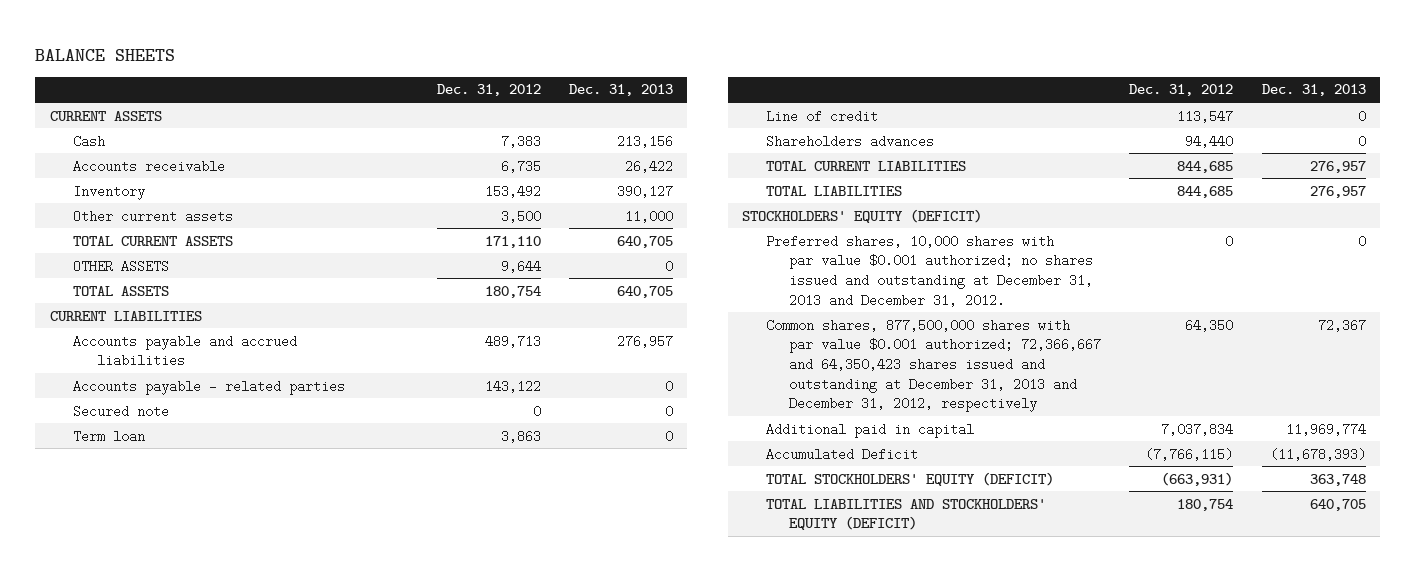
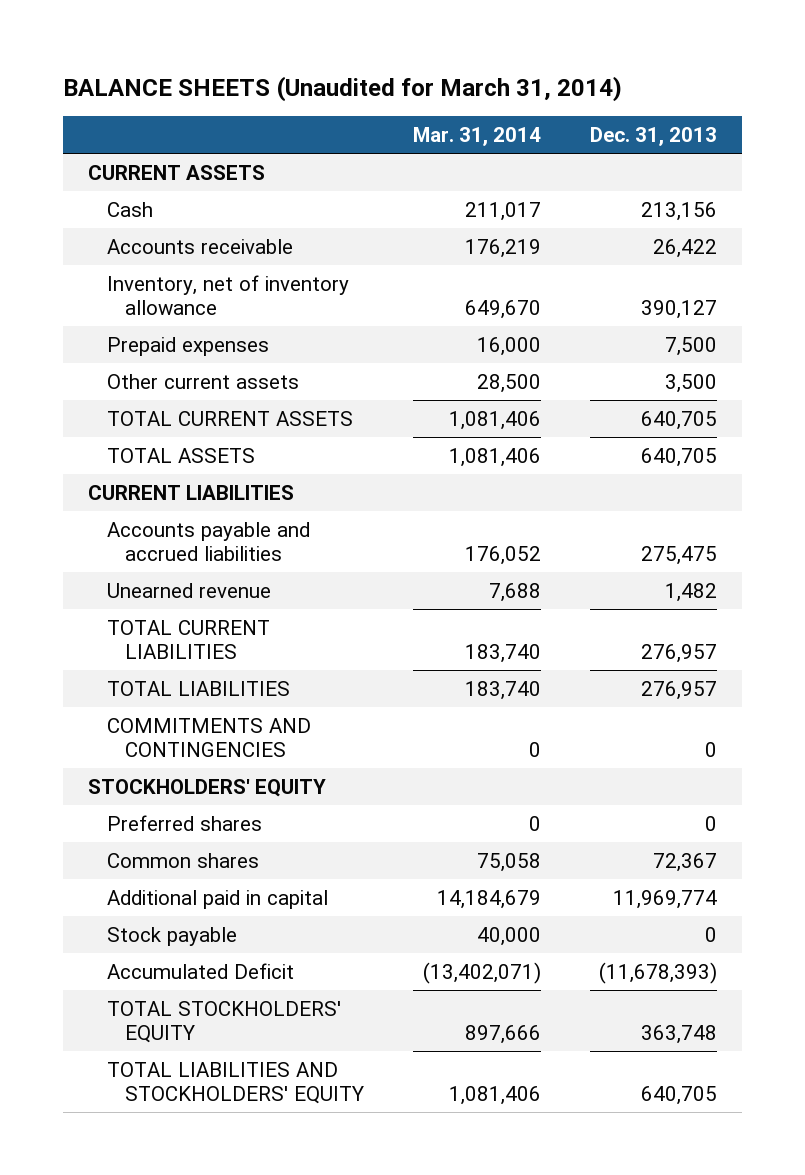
- BALANCE SHEETS
+ BALANCE SHEETS (Unaudited for March 31, 2014)
- | Dec. 31, 2012 | Dec. 31, 2013
+ | Mar. 31, 2014 | Dec. 31, 2013
- Inventory | 153,492 | 390,127
- Other current assets | 3,500 | 11,000
+ Inventory, net of inventory allowance | 649,670 | 390,127
+ Prepaid expenses | 16,000 | 7,500
+ Other current assets | 28,500 | 3,500
- OTHER ASSETS | 9,644 | 0
- Accounts payable and accrued liabilities | 489,713 | 276,957
- Accounts payable - related parties | 143,122 | 0
- Secured note | 0 | 0
- Term loan | 3,863 | 0
- Line of credit | 113,547 | 0
- Shareholders advances | 94,440 | 0
+ Accounts payable and accrued liabilities | 176,052 | 275,475
+ Unearned revenue | 7,688 | 1,482
- STOCKHOLDERS' EQUITY (DEFICIT)
- Preferred shares, 10,000 shares with par value $0.001 authorized; no shares issued and outstanding at December 31, 2013 and December 31, 2012. | 0 | 0
- Common shares, 877,500,000 shares with par value $0.001 authorized; 72,366,667 and 64,350,423 shares issued and outstanding at December 31, 2013 and December 31, 2012, respectively | 64,350 | 72,367
+ COMMITMENTS AND CONTINGENCIES | 0 | 0
+ STOCKHOLDERS' EQUITY
+ Preferred shares | 0 | 0
+ Common shares | 75,058 | 72,367
+ Stock payable | 40,000 | 0
- TOTAL STOCKHOLDERS' EQUITY (DEFICIT) | (663,931) | 363,748
- TOTAL LIABILITIES AND STOCKHOLDERS' EQUITY (DEFICIT) | 180,754 | 640,705
+ TOTAL STOCKHOLDERS' EQUITY | 897,666 | 363,748
+ TOTAL LIABILITIES AND STOCKHOLDERS' EQUITY | 1,081,406 | 640,705

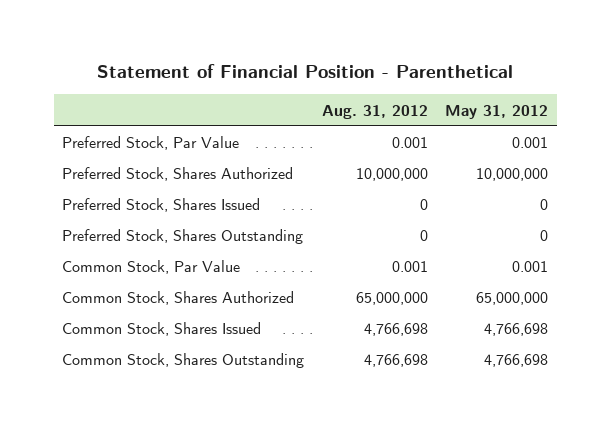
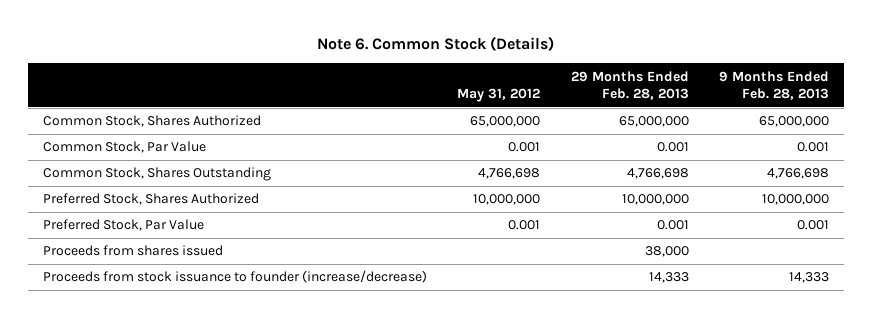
- Statement of Financial Position - Parenthetical
+ Note 6. Common Stock (Details)
- | Aug. 31, 2012 | May 31, 2012
+ | May 31, 2012 | 29 Months Ended Feb. 28, 2013 | 9 Months Ended Feb. 28, 2013
- Preferred Stock, Shares Issued | 0 | 0
- Preferred Stock, Shares Outstanding | 0 | 0
- Common Stock, Shares Issued | 4,766,698 | 4,766,698
moved down: Common Stock, Par Value | 0.001 | 0.001 | 0.001
moved down: Preferred Stock, Shares Authorized | 10,000,000 | 10,000,000 | 10,000,000
moved down: Preferred Stock, Par Value | 0.001 | 0.001 | 0.001
+ Proceeds from shares issued | | 38,000 |
+ Proceeds from stock issuance to founder (increase/decrease) | | 14,333 | 14,333

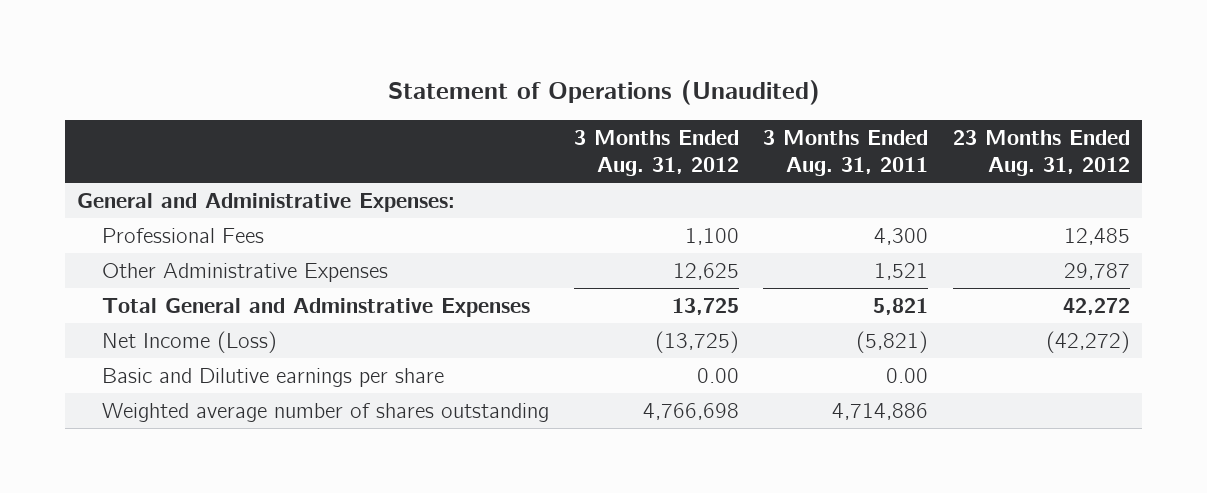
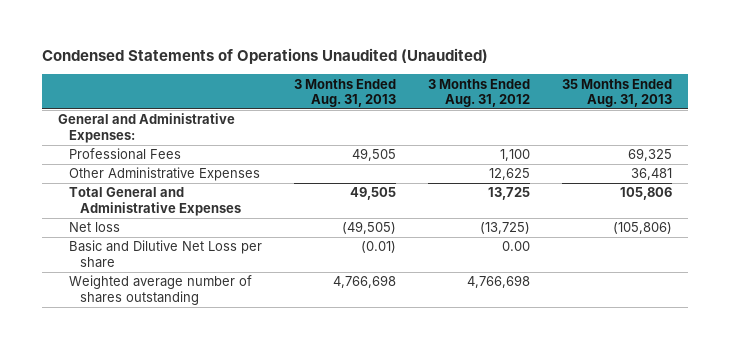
- Statement of Operations (Unaudited)
+ Condensed Statements of Operations Unaudited (Unaudited)
- | 3 Months Ended Aug. 31, 2012 | 3 Months Ended Aug. 31, 2011 | 23 Months Ended Aug. 31, 2012
+ | 3 Months Ended Aug. 31, 2013 | 3 Months Ended Aug. 31, 2012 | 35 Months Ended Aug. 31, 2013
- Total General and Adminstrative Expenses | 13,725 | 5,821 | 42,272
- Net Income (Loss) | (13,725) | (5,821) | (42,272)
- Basic and Dilutive earnings per share | 0.00 | 0.00 |
+ Total General and Administrative Expenses | 49,505 | 13,725 | 105,806
+ Net loss | (49,505) | (13,725) | (105,806)
+ Basic and Dilutive Net Loss per share | (0.01) | 0.00 |

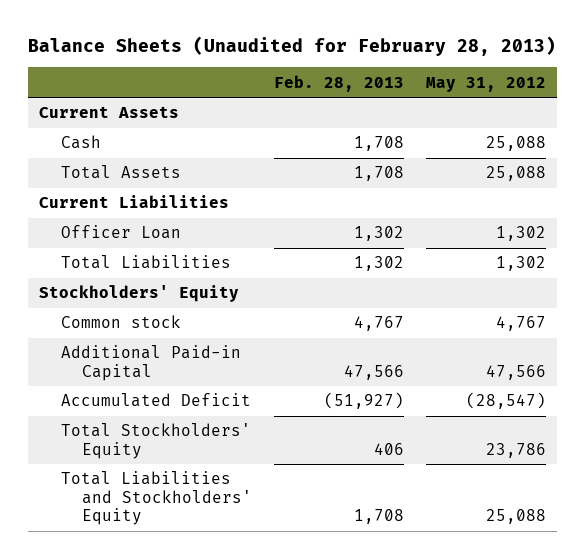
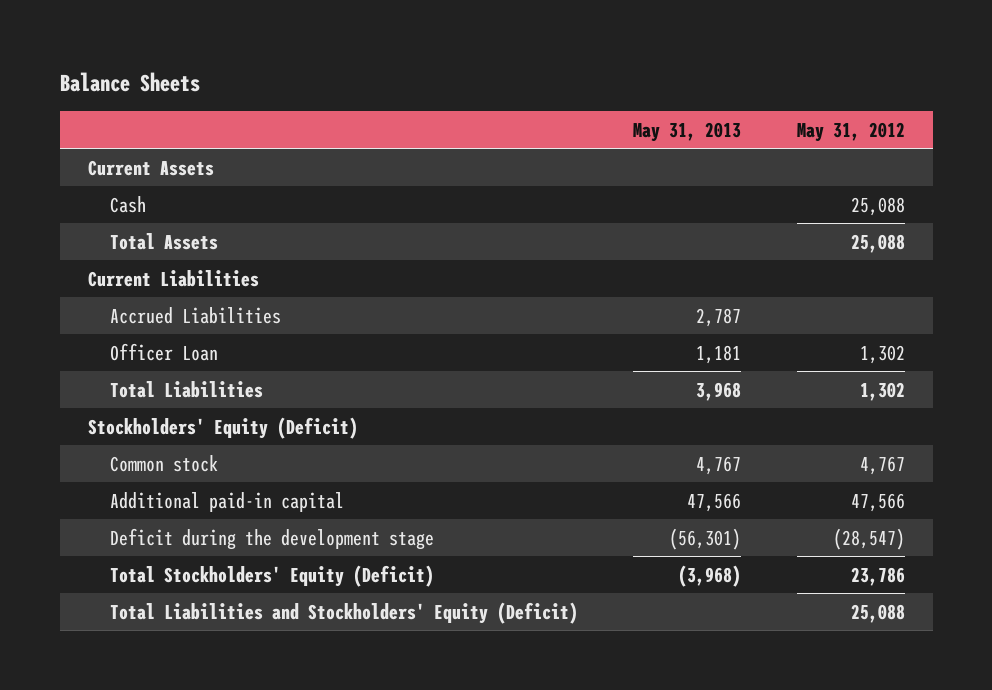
- Balance Sheets (Unaudited for February 28, 2013)
+ Balance Sheets
- | Feb. 28, 2013 | May 31, 2012
+ | May 31, 2013 | May 31, 2012
+ Accrued Liabilities | 2,787 |
- Stockholders' Equity
+ Stockholders' Equity (Deficit)
- Additional Paid-in Capital | 47,566 | 47,566
- Accumulated Deficit | (51,927) | (28,547)
- Total Stockholders' Equity | 406 | 23,786
- Total Liabilities and Stockholders' Equity | 1,708 | 25,088
+ Additional paid-in capital | 47,566 | 47,566
+ Deficit during the development stage | (56,301) | (28,547)
+ Total Stockholders' Equity (Deficit) | (3,968) | 23,786
+ Total Liabilities and Stockholders' Equity (Deficit) | | 25,088

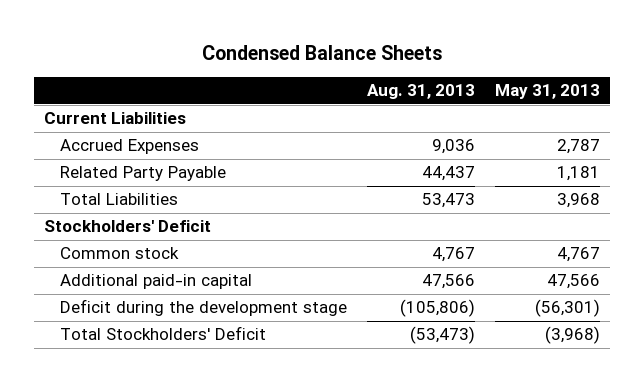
- Balance Sheets
+ Condensed Balance Sheets
- | May 31, 2013 | May 31, 2012
+ | Aug. 31, 2013 | May 31, 2013
- Current Assets
- Cash | | 25,088
- Total Assets | | 25,088
- Accrued Liabilities | 2,787 |
- Officer Loan | 1,181 | 1,302
+ Accrued Expenses | 9,036 | 2,787
+ Related Party Payable | 44,437 | 1,181
- Stockholders' Equity (Deficit)
+ Stockholders' Deficit
- Total Stockholders' Equity (Deficit) | (3,968) | 23,786
- Total Liabilities and Stockholders' Equity (Deficit) | | 25,088
+ Total Stockholders' Deficit | (53,473) | (3,968)

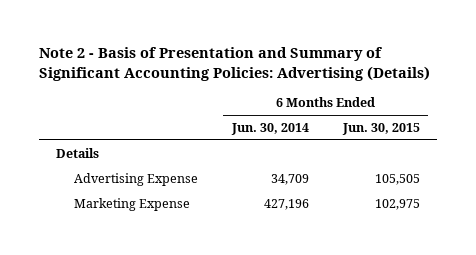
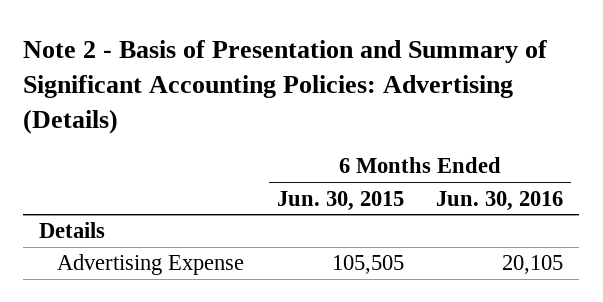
- | 6 Months Ended Jun. 30, 2014 | 6 Months Ended Jun. 30, 2015
+ | 6 Months Ended Jun. 30, 2015 | 6 Months Ended Jun. 30, 2016
- Marketing Expense | 427,196 | 102,975

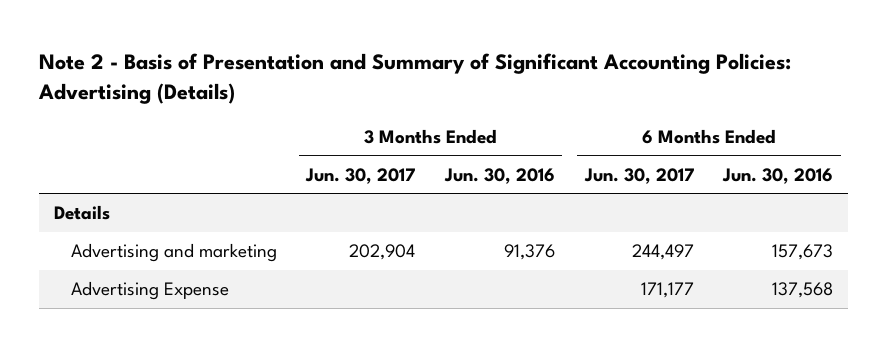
- | 6 Months Ended Jun. 30, 2015 | 6 Months Ended Jun. 30, 2016
+ | 3 Months Ended Jun. 30, 2017 | 3 Months Ended Jun. 30, 2016 | 6 Months Ended Jun. 30, 2017 | 6 Months Ended Jun. 30, 2016
- Advertising Expense | 105,505 | 20,105
+ Advertising and marketing | 202,904 | 91,376 | 244,497 | 157,673
+ Advertising Expense | | | 171,177 | 137,568

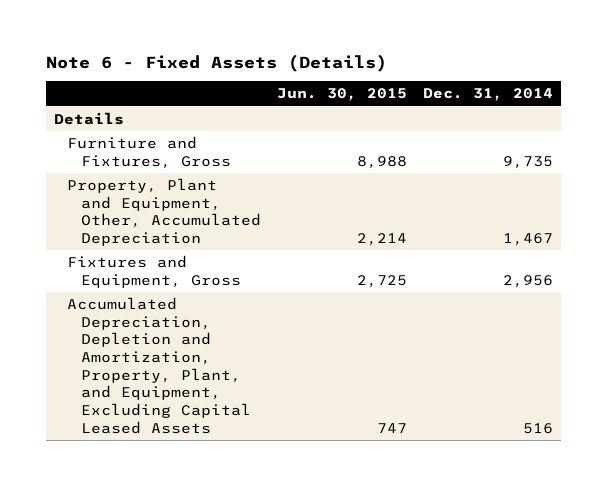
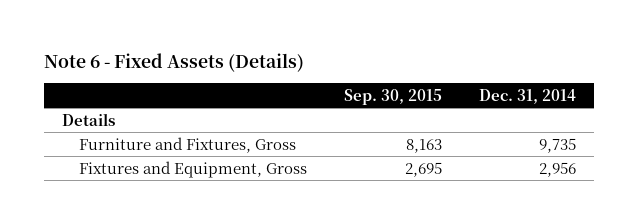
- | Jun. 30, 2015 | Dec. 31, 2014
+ | Sep. 30, 2015 | Dec. 31, 2014
- Property, Plant and Equipment, Other, Accumulated Depreciation | 2,214 | 1,467
- Accumulated Depreciation, Depletion and Amortization, Property, Plant, and Equipment, Excluding Capital Leased Assets | 747 | 516

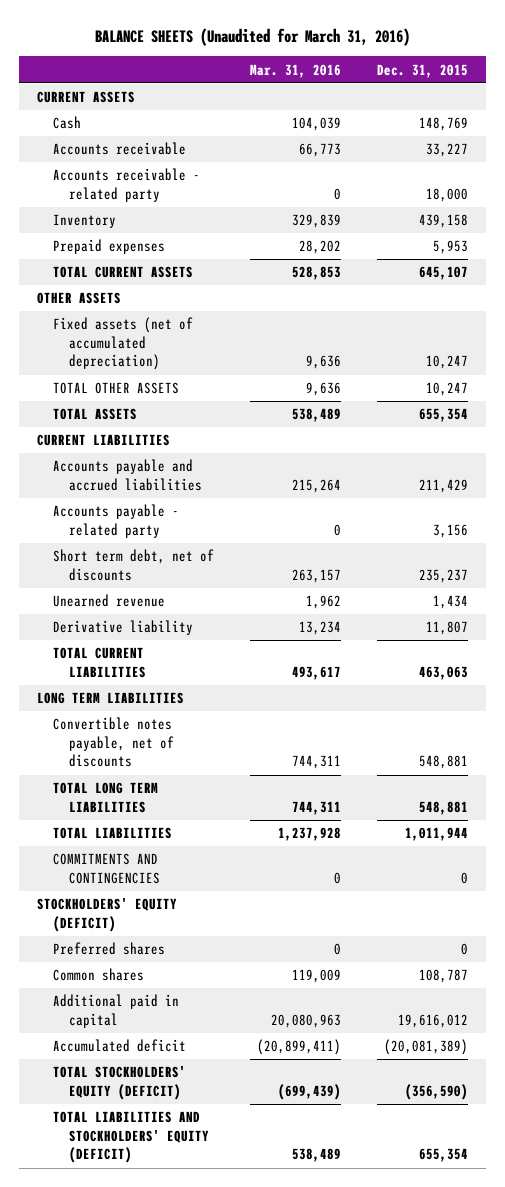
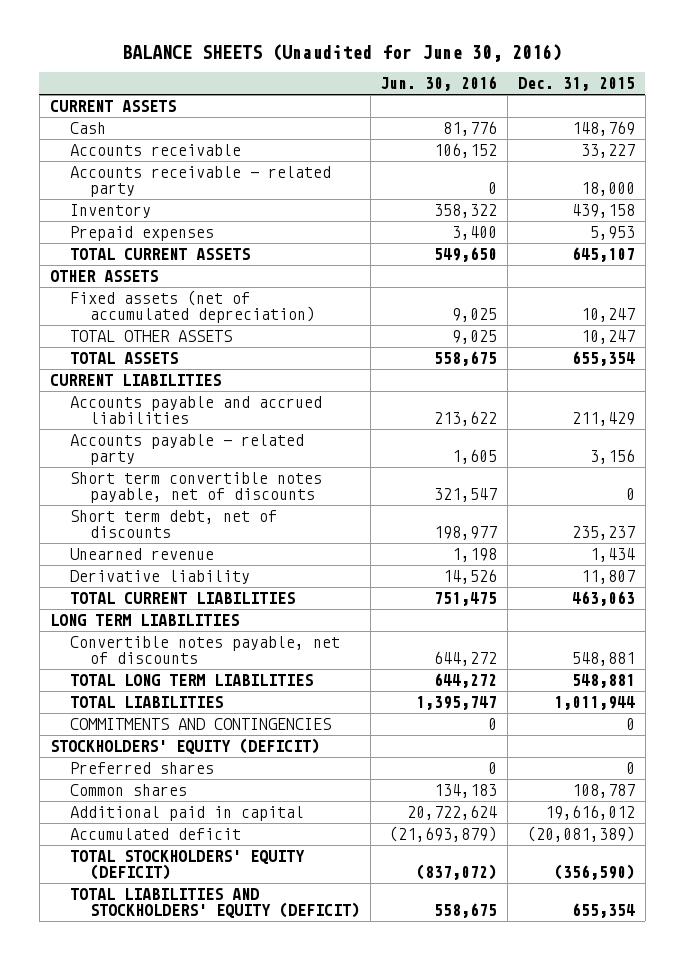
- BALANCE SHEETS (Unaudited for March 31, 2016)
+ BALANCE SHEETS (Unaudited for June 30, 2016)
- | Mar. 31, 2016 | Dec. 31, 2015
+ | Jun. 30, 2016 | Dec. 31, 2015
+ Short term convertible notes payable, net of discounts | 321,547 | 0

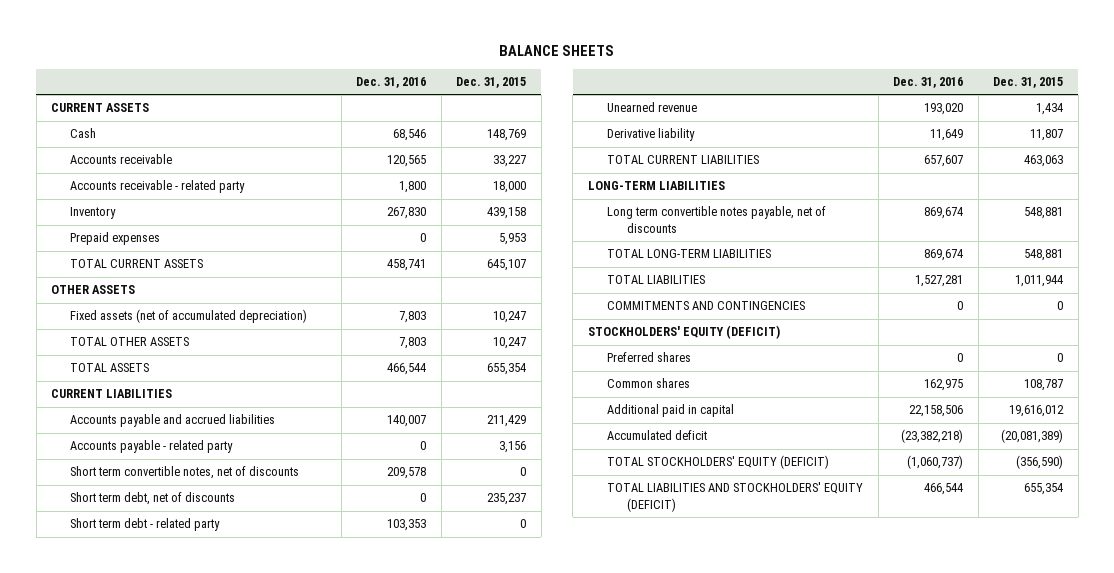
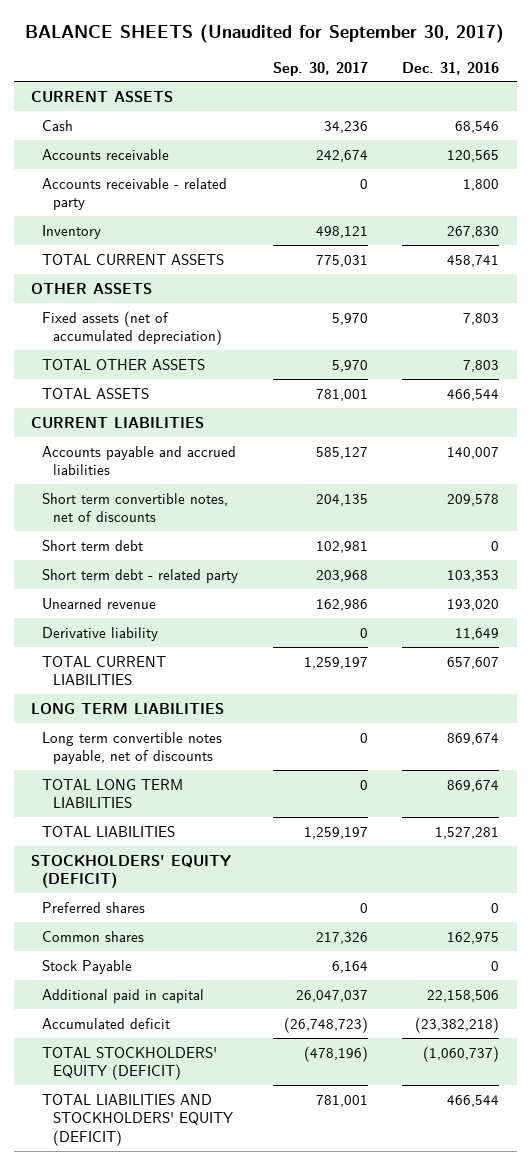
- BALANCE SHEETS
+ BALANCE SHEETS (Unaudited for September 30, 2017)
- | Dec. 31, 2016 | Dec. 31, 2015
+ | Sep. 30, 2017 | Dec. 31, 2016
- Prepaid expenses | 0 | 5,953
- Accounts payable - related party | 0 | 3,156
- Short term debt, net of discounts | 0 | 235,237
+ Short term debt | 102,981 | 0
- LONG-TERM LIABILITIES
+ LONG TERM LIABILITIES
- TOTAL LONG-TERM LIABILITIES | 869,674 | 548,881
+ TOTAL LONG TERM LIABILITIES | 0 | 869,674
- COMMITMENTS AND CONTINGENCIES | 0 | 0
+ Stock Payable | 6,164 | 0

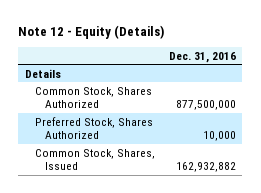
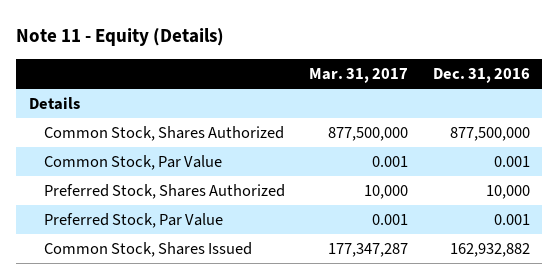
- Note 12 - Equity (Details)
+ Note 11 - Equity (Details)
- | Dec. 31, 2016
+ | Mar. 31, 2017 | Dec. 31, 2016
+ Common Stock, Par Value | 0.001 | 0.001
- Common Stock, Shares, Issued | 162,932,882
+ Preferred Stock, Par Value | 0.001 | 0.001
+ Common Stock, Shares Issued | 177,347,287 | 162,932,882

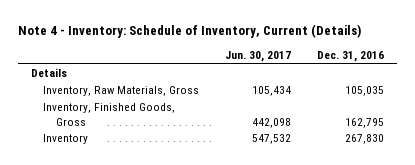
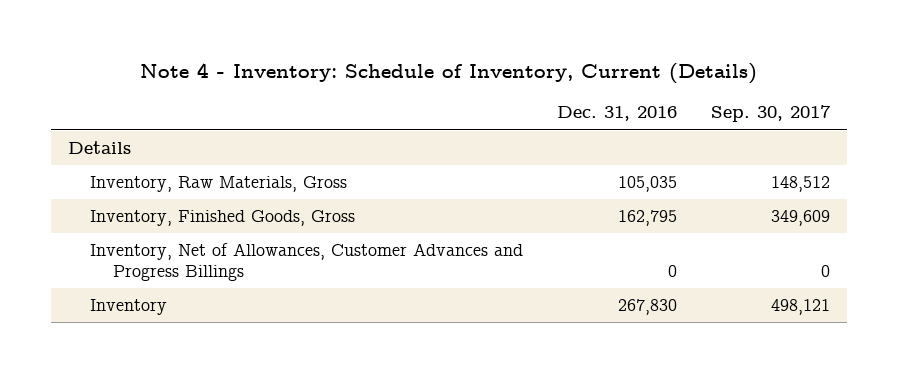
- | Jun. 30, 2017 | Dec. 31, 2016
+ | Dec. 31, 2016 | Sep. 30, 2017
+ Inventory, Net of Allowances, Customer Advances and Progress Billings | 0 | 0

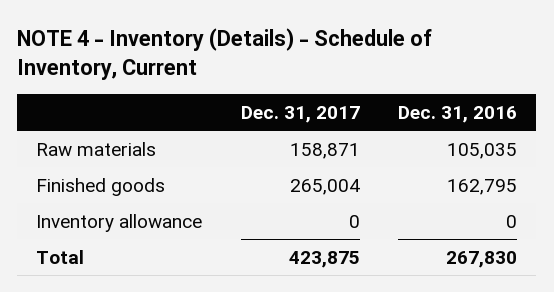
- Note 4 - Inventory: Schedule of Inventory, Current (Details)
+ NOTE 4 - Inventory (Details) - Schedule of Inventory, Current
- | Dec. 31, 2016 | Sep. 30, 2017
+ | Dec. 31, 2017 | Dec. 31, 2016
- Details
- Inventory, Raw Materials, Gross | 105,035 | 148,512
- Inventory, Finished Goods, Gross | 162,795 | 349,609
- Inventory, Net of Allowances, Customer Advances and Progress Billings | 0 | 0
- Inventory | 267,830 | 498,121
+ Raw materials | 158,871 | 105,035
+ Finished goods | 265,004 | 162,795
+ Inventory allowance | 0 | 0
+ Total | 423,875 | 267,830

